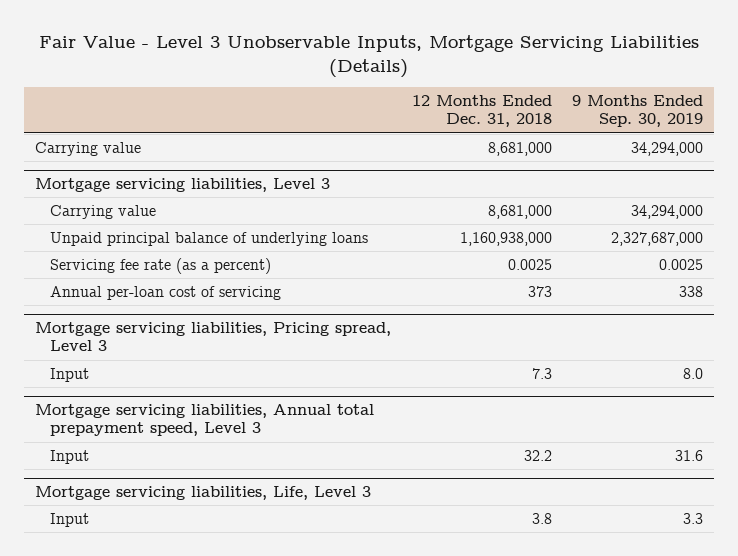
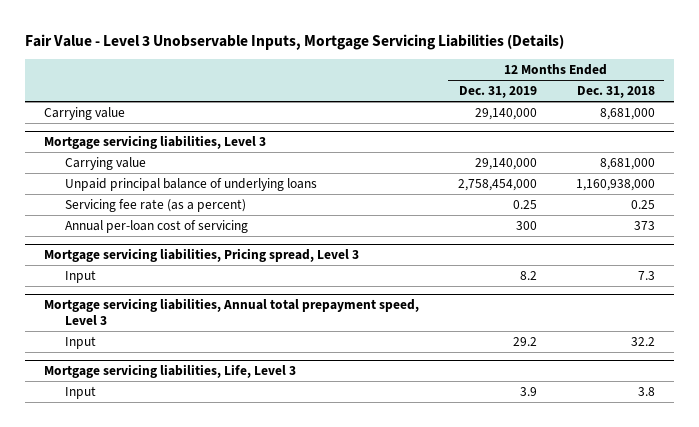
- | 12 Months Ended Dec. 31, 2018 | 9 Months Ended Sep. 30, 2019
+ | 12 Months Ended Dec. 31, 2019 | 12 Months Ended Dec. 31, 2018
@ Mortgage servicing liabilities, Level 3
- Servicing fee rate (as a percent) | 0.0025 | 0.0025
+ Servicing fee rate (as a percent) | 0.25 | 0.25

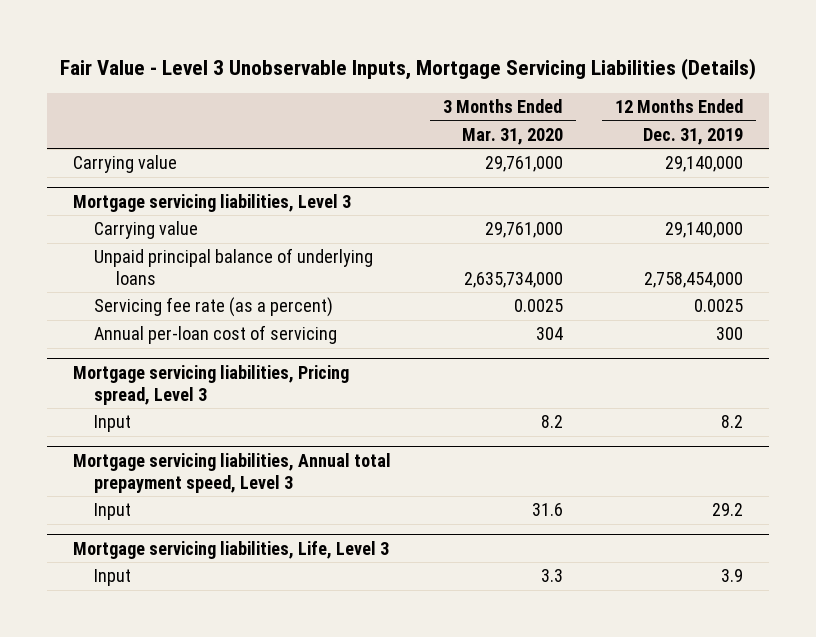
- | 12 Months Ended Dec. 31, 2019 | 12 Months Ended Dec. 31, 2018
+ | 3 Months Ended Mar. 31, 2020 | 12 Months Ended Dec. 31, 2019
@ Mortgage servicing liabilities, Level 3
- Servicing fee rate (as a percent) | 0.25 | 0.25
+ Servicing fee rate (as a percent) | 0.0025 | 0.0025

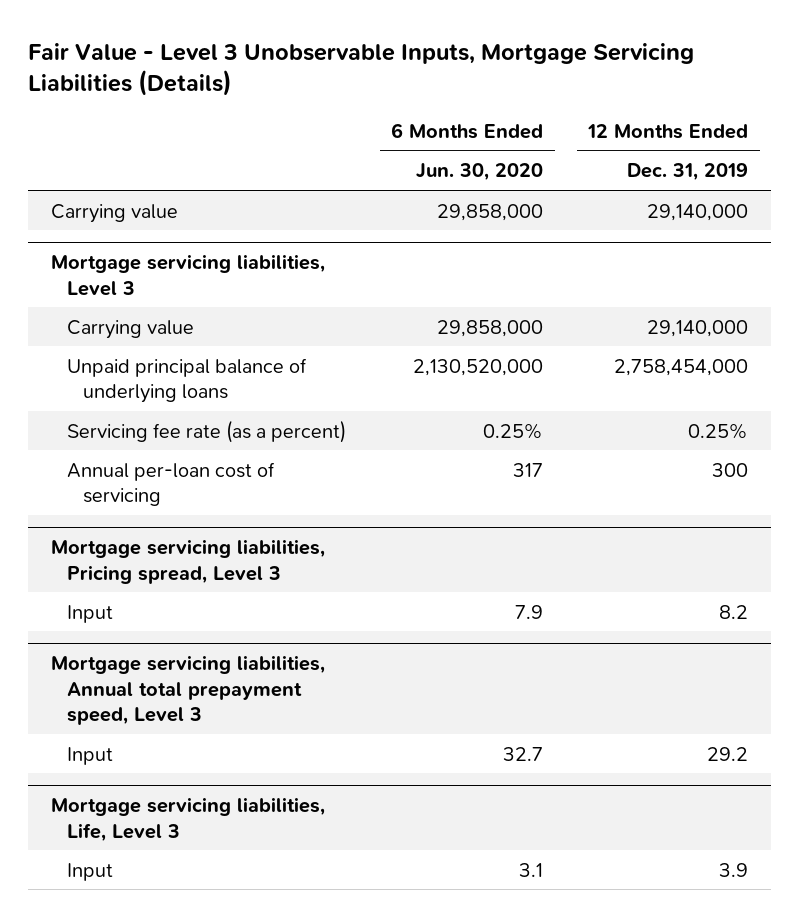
- | 3 Months Ended Mar. 31, 2020 | 12 Months Ended Dec. 31, 2019
+ | 6 Months Ended Jun. 30, 2020 | 12 Months Ended Dec. 31, 2019
@ Mortgage servicing liabilities, Level 3
- Servicing fee rate (as a percent) | 0.0025 | 0.0025
+ Servicing fee rate (as a percent) | 0.25% | 0.25%

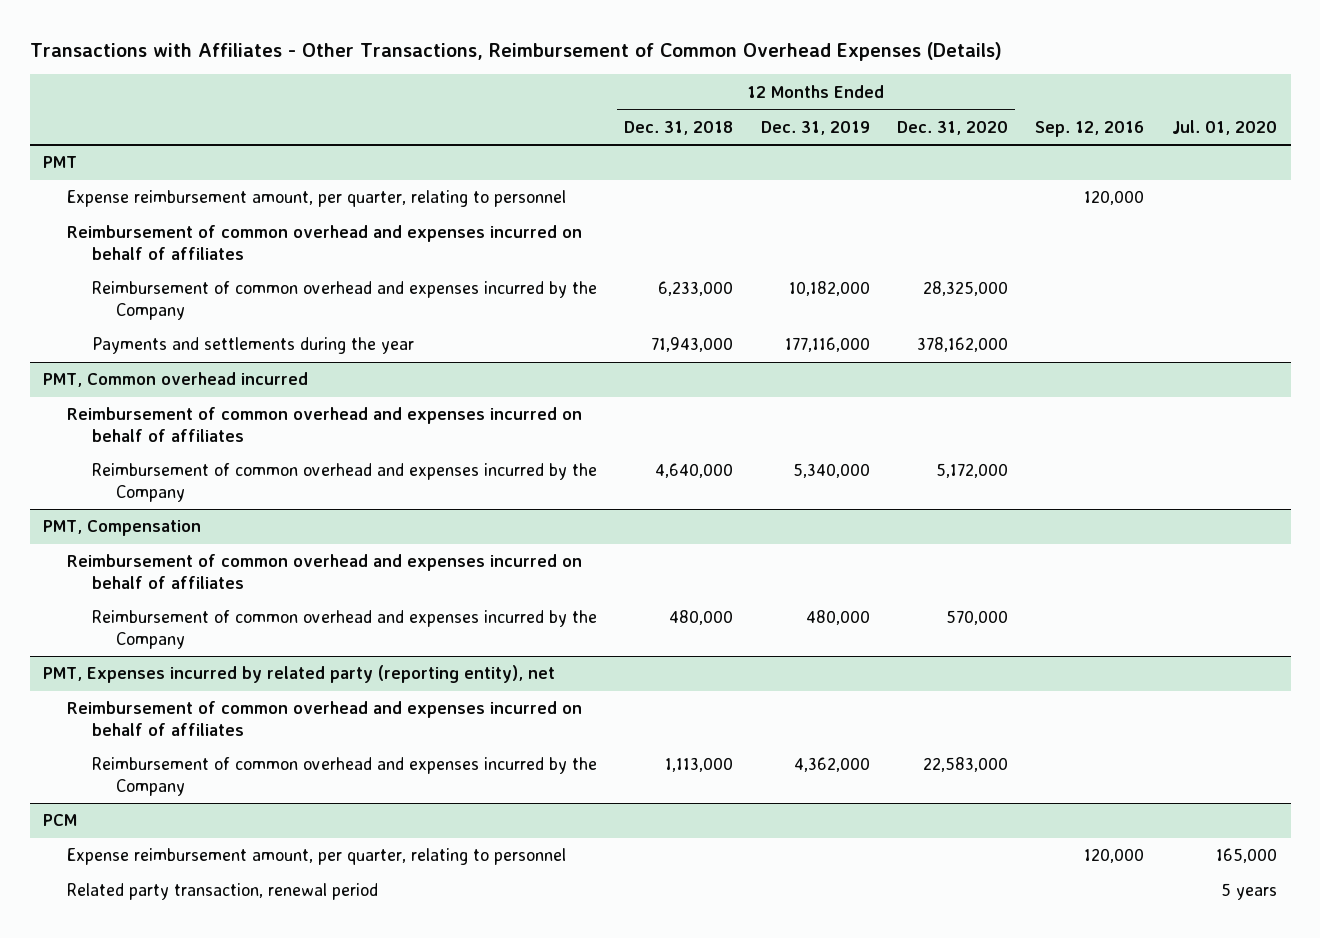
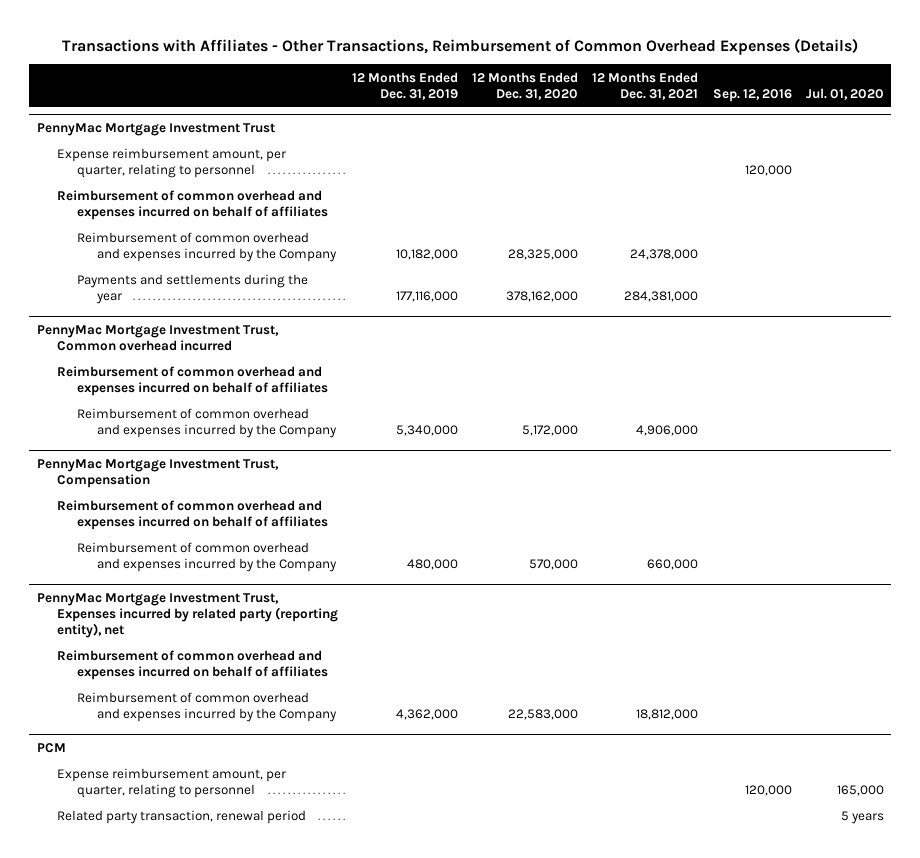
- | 12 Months Ended Dec. 31, 2018 | 12 Months Ended Dec. 31, 2019 | 12 Months Ended Dec. 31, 2020 | Sep. 12, 2016 | Jul. 01, 2020
+ | 12 Months Ended Dec. 31, 2019 | 12 Months Ended Dec. 31, 2020 | 12 Months Ended Dec. 31, 2021 | Sep. 12, 2016 | Jul. 01, 2020
- PMT
+ PennyMac Mortgage Investment Trust
- PMT, Common overhead incurred
+ PennyMac Mortgage Investment Trust, Common overhead incurred
- PMT, Compensation
+ PennyMac Mortgage Investment Trust, Compensation
- PMT, Expenses incurred by related party (reporting entity), net
+ PennyMac Mortgage Investment Trust, Expenses incurred by related party (reporting entity), net

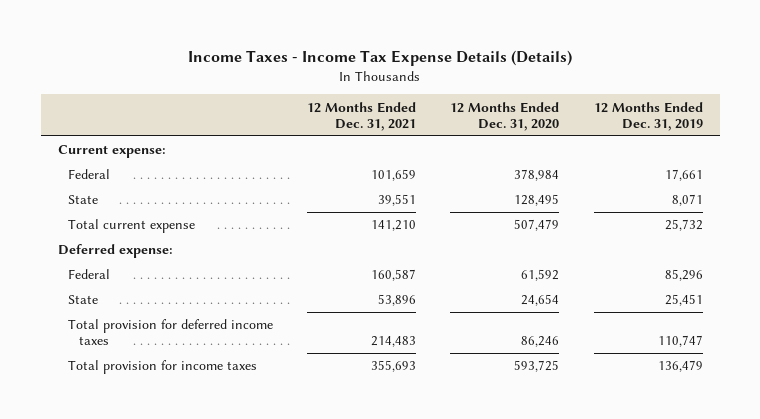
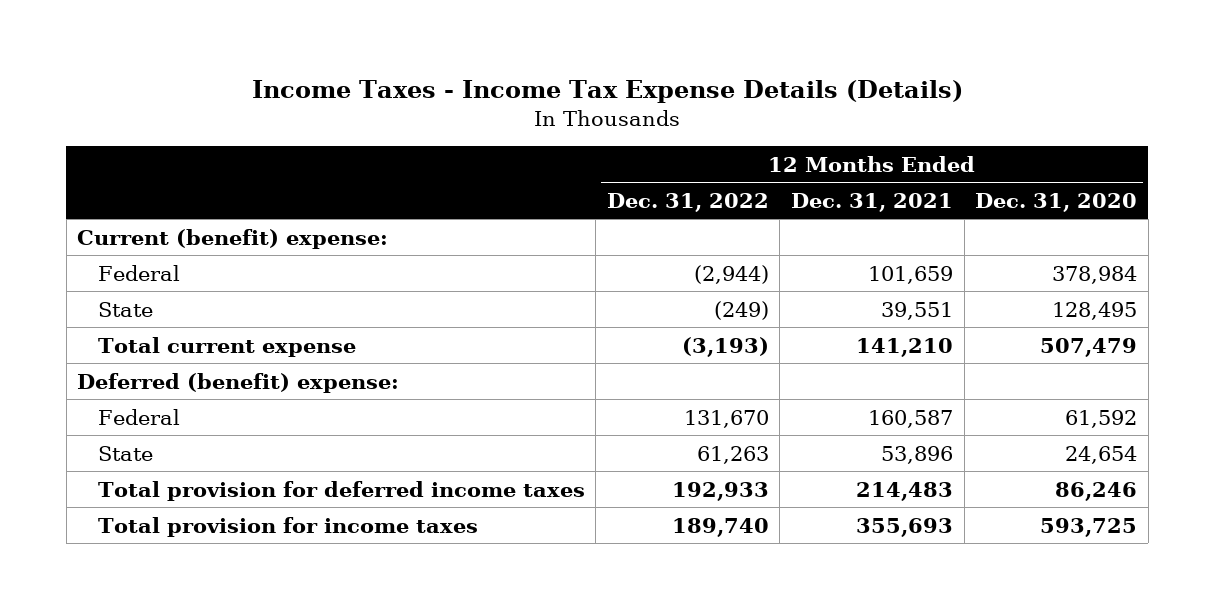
- | 12 Months Ended Dec. 31, 2021 | 12 Months Ended Dec. 31, 2020 | 12 Months Ended Dec. 31, 2019
+ | 12 Months Ended Dec. 31, 2022 | 12 Months Ended Dec. 31, 2021 | 12 Months Ended Dec. 31, 2020
- Current expense:
+ Current (benefit) expense:
- Deferred expense:
+ Deferred (benefit) expense:

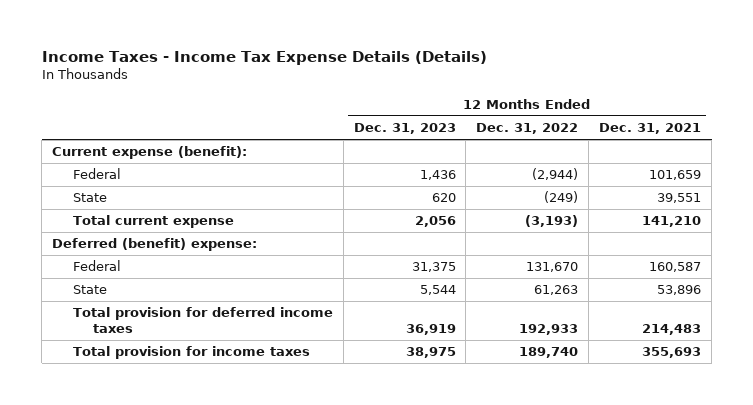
- | 12 Months Ended Dec. 31, 2022 | 12 Months Ended Dec. 31, 2021 | 12 Months Ended Dec. 31, 2020
+ | 12 Months Ended Dec. 31, 2023 | 12 Months Ended Dec. 31, 2022 | 12 Months Ended Dec. 31, 2021
- Current (benefit) expense:
+ Current expense (benefit):

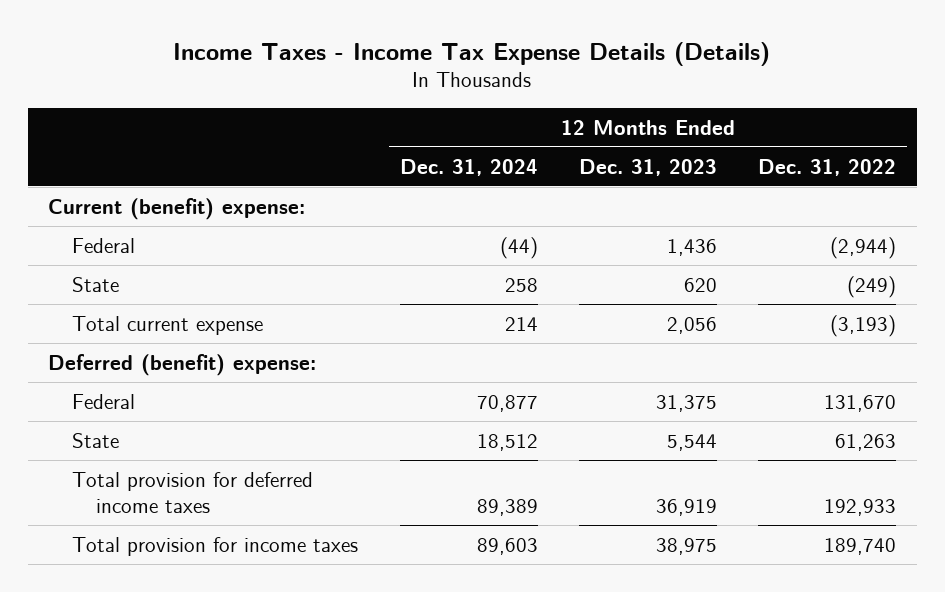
- | 12 Months Ended Dec. 31, 2023 | 12 Months Ended Dec. 31, 2022 | 12 Months Ended Dec. 31, 2021
+ | 12 Months Ended Dec. 31, 2024 | 12 Months Ended Dec. 31, 2023 | 12 Months Ended Dec. 31, 2022
- Current expense (benefit):
+ Current (benefit) expense:

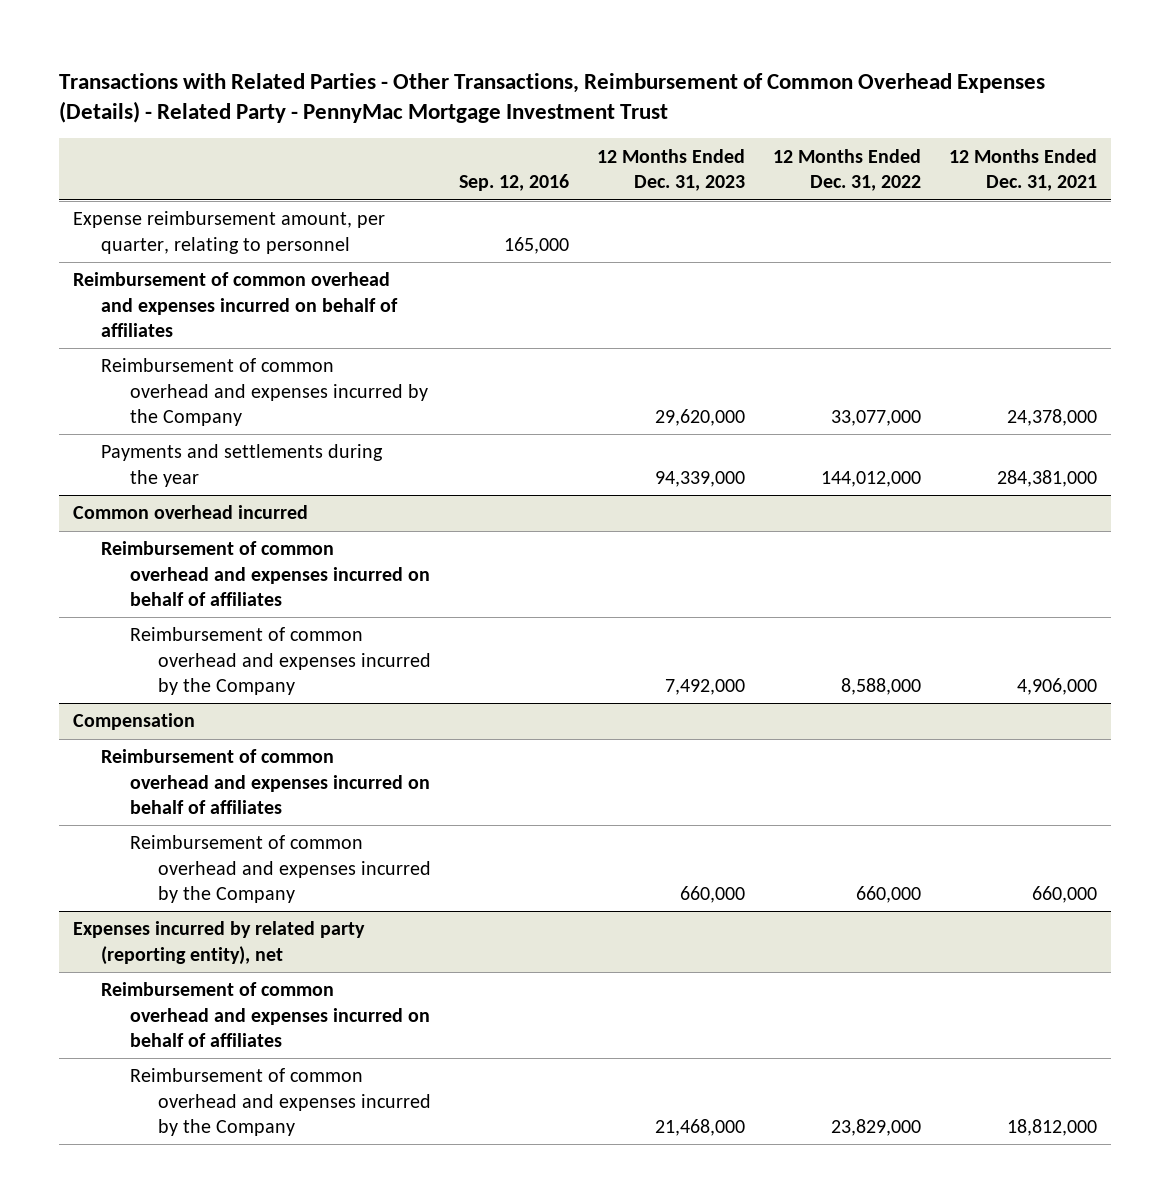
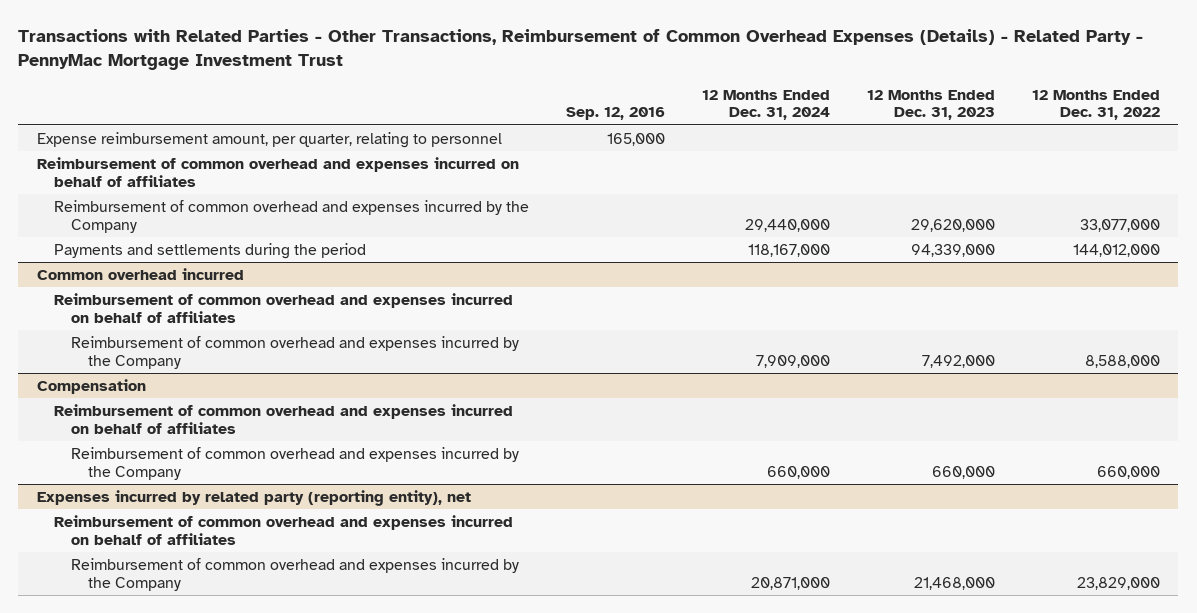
- | Sep. 12, 2016 | 12 Months Ended Dec. 31, 2023 | 12 Months Ended Dec. 31, 2022 | 12 Months Ended Dec. 31, 2021
+ | Sep. 12, 2016 | 12 Months Ended Dec. 31, 2024 | 12 Months Ended Dec. 31, 2023 | 12 Months Ended Dec. 31, 2022
- Payments and settlements during the year | | 94,339,000 | 144,012,000 | 284,381,000
+ Payments and settlements during the period | | 118,167,000 | 94,339,000 | 144,012,000

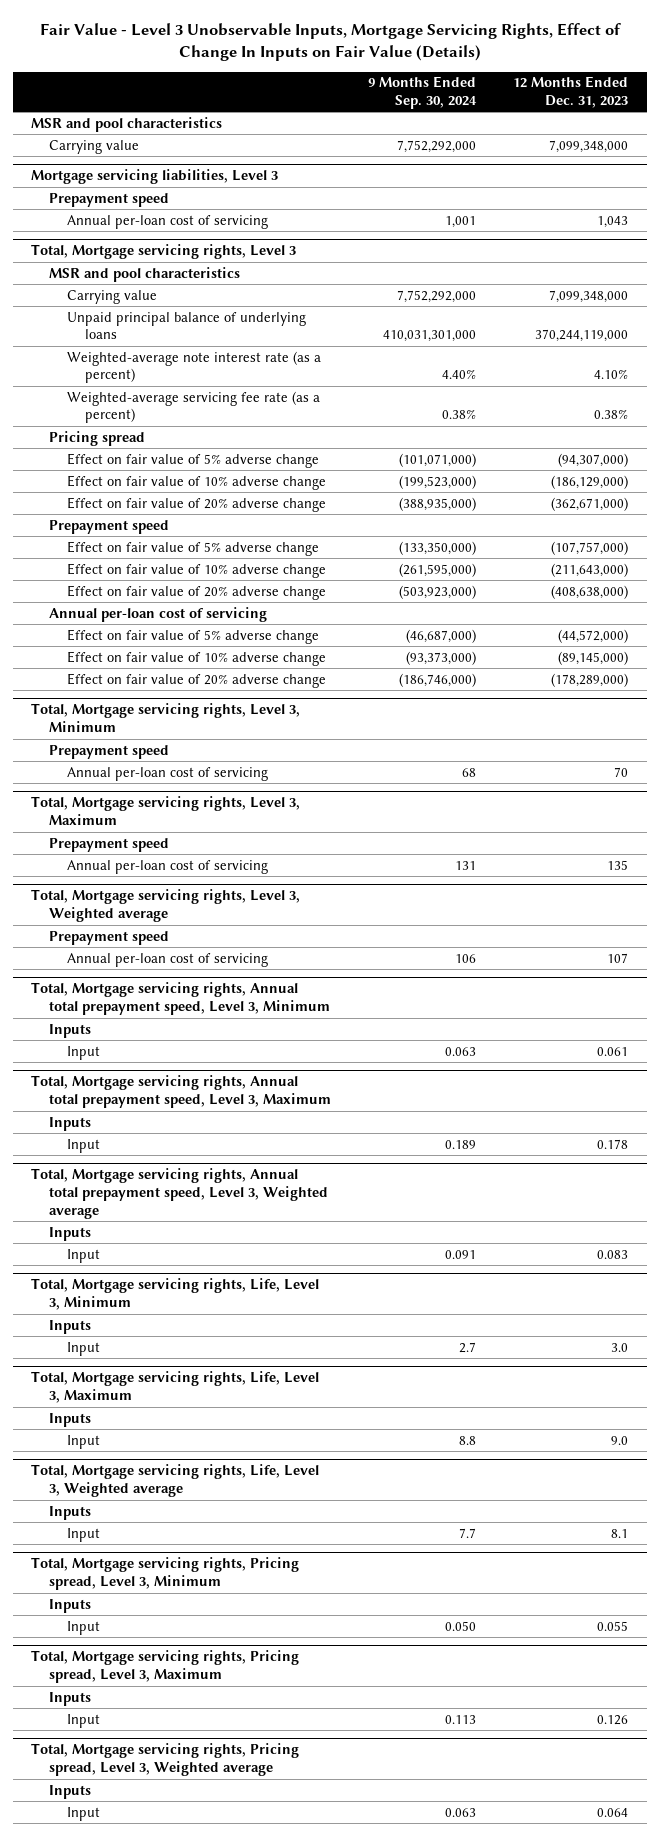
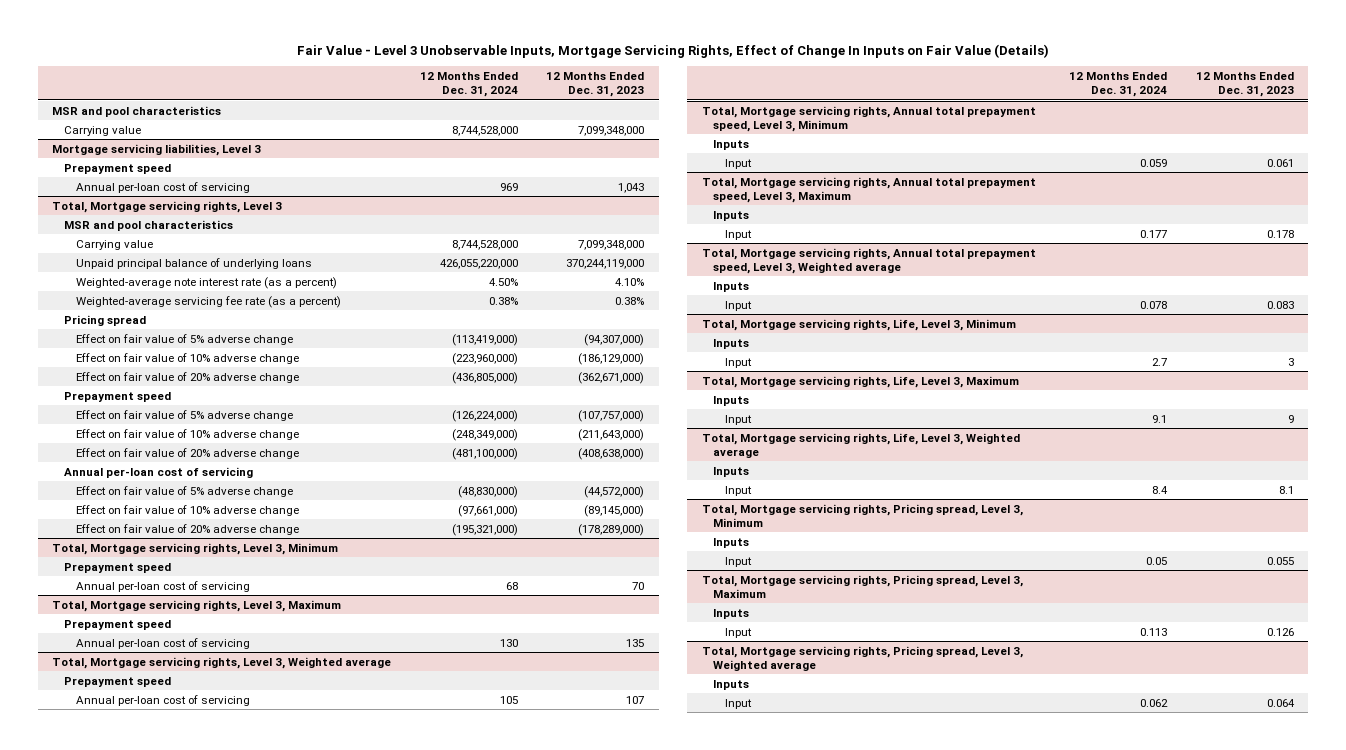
- | 9 Months Ended Sep. 30, 2024 | 12 Months Ended Dec. 31, 2023
+ | 12 Months Ended Dec. 31, 2024 | 12 Months Ended Dec. 31, 2023
@ Total, Mortgage servicing rights, Life, Level 3, Minimum
- Input | 2.7 | 3.0
+ Input | 2.7 | 3
@ Total, Mortgage servicing rights, Life, Level 3, Maximum
- Input | 8.8 | 9.0
+ Input | 9.1 | 9

